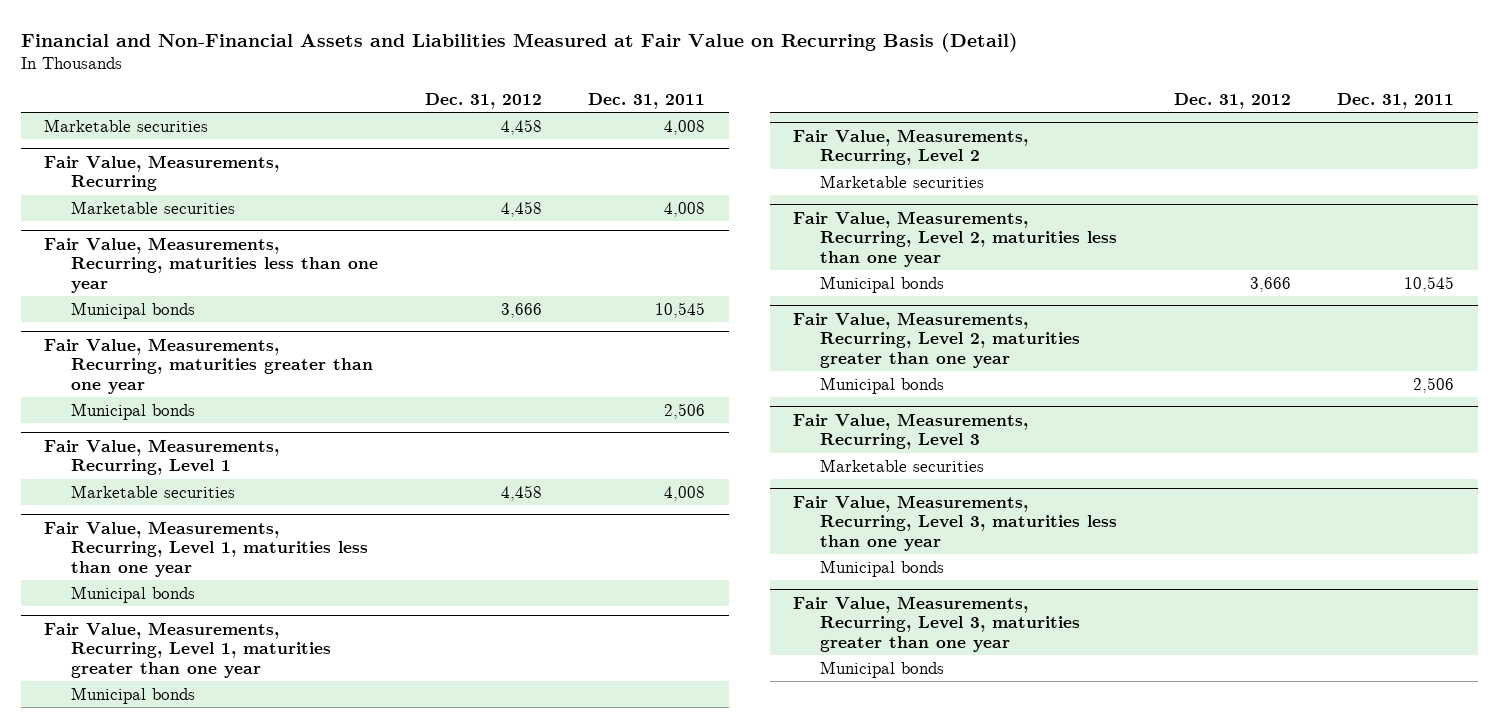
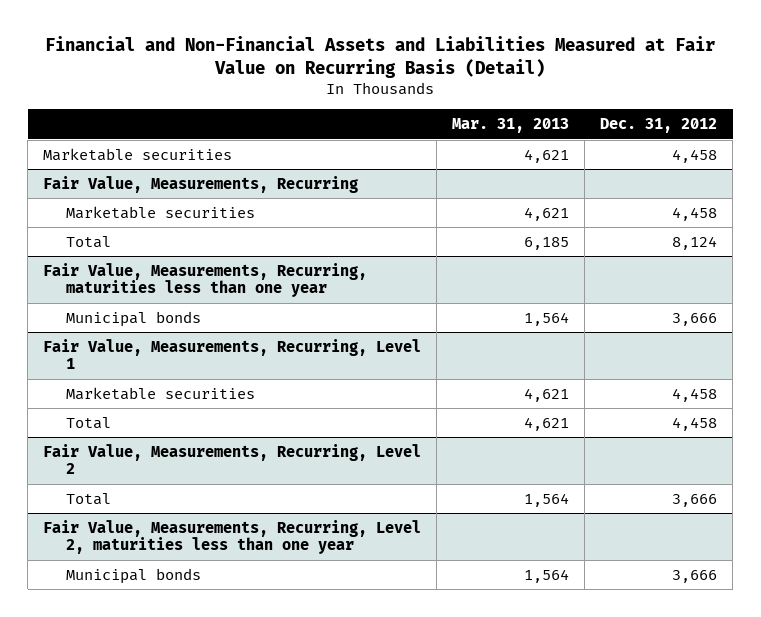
- | Dec. 31, 2012 | Dec. 31, 2011
+ | Mar. 31, 2013 | Dec. 31, 2012
@ Fair Value, Measurements, Recurring
+ Total | 6,185 | 8,124
- Fair Value, Measurements, Recurring, maturities greater than one year
- Municipal bonds | | 2,506
- Fair Value, Measurements, Recurring, Level 1, maturities less than one year
- Municipal bonds
- Fair Value, Measurements, Recurring, Level 1, maturities greater than one year
- Municipal bonds
@ Fair Value, Measurements, Recurring, Level 1
+ Total | 4,621 | 4,458
@ Fair Value, Measurements, Recurring, Level 2
- Marketable securities
+ Total | 1,564 | 3,666
- Fair Value, Measurements, Recurring, Level 2, maturities greater than one year
- Municipal bonds | | 2,506
- Fair Value, Measurements, Recurring, Level 3
- Marketable securities
- Fair Value, Measurements, Recurring, Level 3, maturities less than one year
- Municipal bonds
- Fair Value, Measurements, Recurring, Level 3, maturities greater than one year
- Municipal bonds

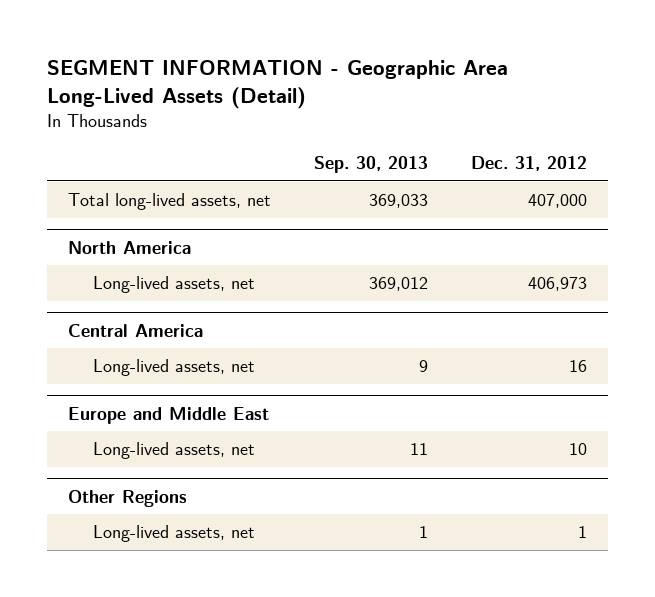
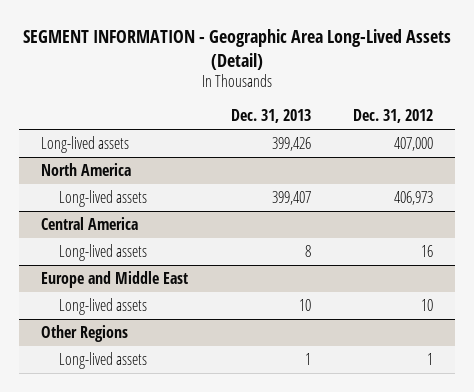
- | Sep. 30, 2013 | Dec. 31, 2012
+ | Dec. 31, 2013 | Dec. 31, 2012
- Total long-lived assets, net | 369,033 | 407,000
+ Long-lived assets | 399,426 | 407,000
@ North America
- Long-lived assets, net | 369,012 | 406,973
+ Long-lived assets | 399,407 | 406,973
@ Central America
- Long-lived assets, net | 9 | 16
+ Long-lived assets | 8 | 16
@ Europe and Middle East
- Long-lived assets, net | 11 | 10
+ Long-lived assets | 10 | 10
@ Other Regions
- Long-lived assets, net | 1 | 1
+ Long-lived assets | 1 | 1

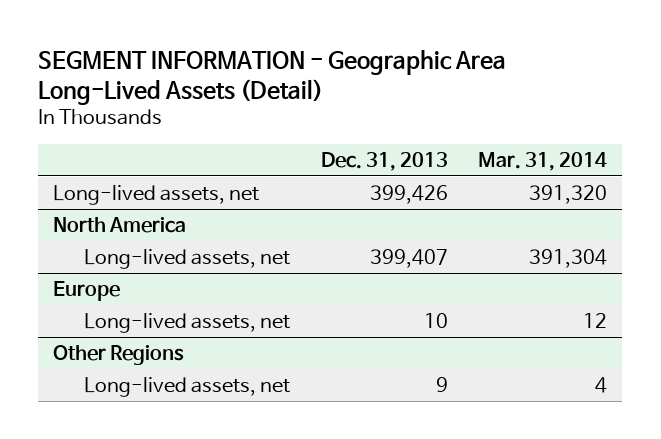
- | Dec. 31, 2013 | Dec. 31, 2012
+ | Dec. 31, 2013 | Mar. 31, 2014
- Long-lived assets | 399,426 | 407,000
+ Long-lived assets, net | 399,426 | 391,320
@ North America
- Long-lived assets | 399,407 | 406,973
- Central America
- Long-lived assets | 8 | 16
- Europe and Middle East
- Long-lived assets | 10 | 10
@ North America
+ Long-lived assets, net | 399,407 | 391,304
+ Europe
+ Long-lived assets, net | 10 | 12
@ Other Regions
- Long-lived assets | 1 | 1
+ Long-lived assets, net | 9 | 4

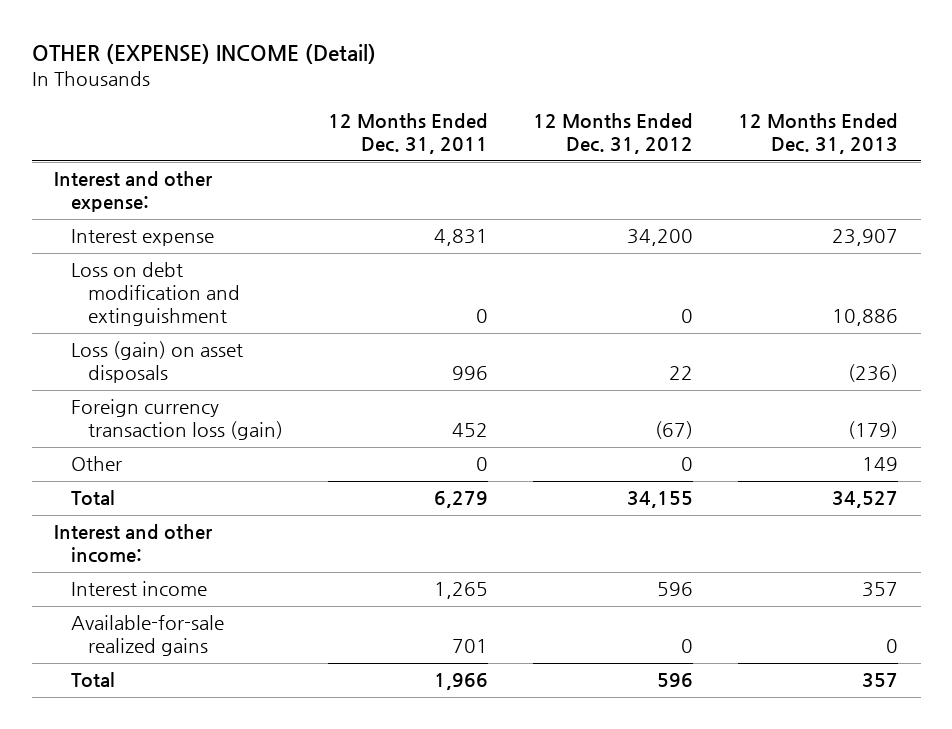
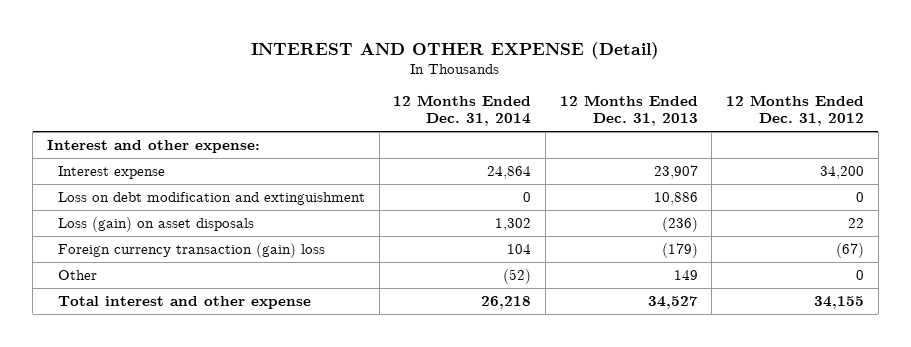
- OTHER (EXPENSE) INCOME (Detail)
+ INTEREST AND OTHER EXPENSE (Detail)
- | 12 Months Ended Dec. 31, 2011 | 12 Months Ended Dec. 31, 2012 | 12 Months Ended Dec. 31, 2013
+ | 12 Months Ended Dec. 31, 2014 | 12 Months Ended Dec. 31, 2013 | 12 Months Ended Dec. 31, 2012
- Foreign currency transaction loss (gain) | 452 | (67) | (179)
+ Foreign currency transaction (gain) loss | 104 | (179) | (67)
- Total | 6,279 | 34,155 | 34,527
- Interest and other income:
- Interest income | 1,265 | 596 | 357
- Available-for-sale realized gains | 701 | 0 | 0
- Total | 1,966 | 596 | 357
+ Total interest and other expense | 26,218 | 34,527 | 34,155

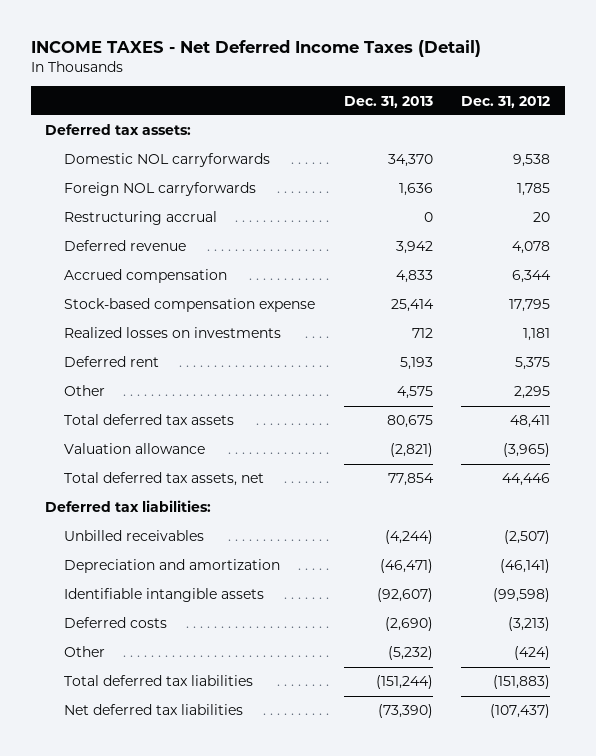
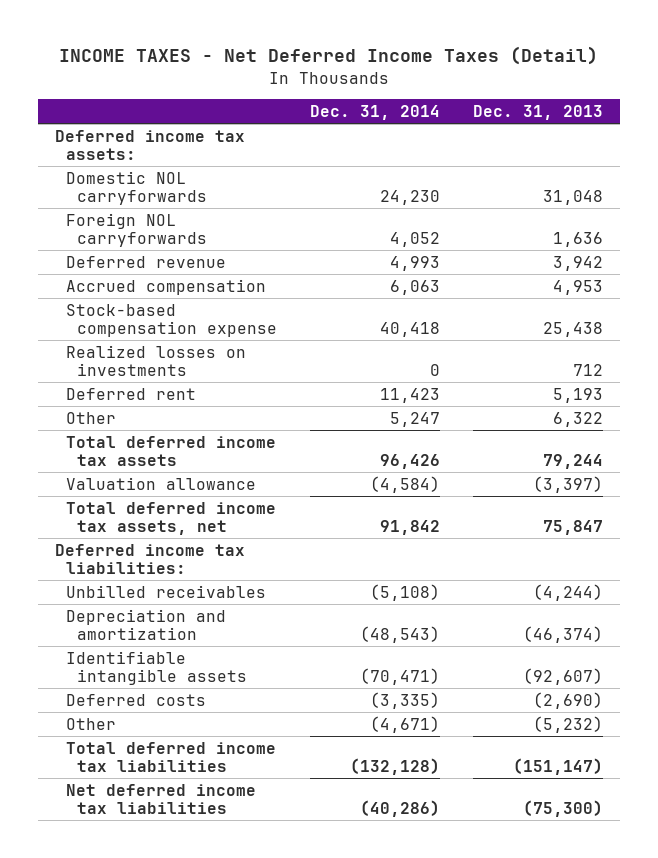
- | Dec. 31, 2013 | Dec. 31, 2012
+ | Dec. 31, 2014 | Dec. 31, 2013
- Deferred tax assets:
- Domestic NOL carryforwards | 34,370 | 9,538
+ Deferred income tax assets:
+ Domestic NOL carryforwards | 24,230 | 31,048
- Restructuring accrual | 0 | 20
- Accrued compensation | 4,833 | 6,344
- Stock-based compensation expense | 25,414 | 17,795
+ Accrued compensation | 6,063 | 4,953
+ Stock-based compensation expense | 40,418 | 25,438
- Other | 4,575 | 2,295
- Total deferred tax assets | 80,675 | 48,411
- Valuation allowance | (2,821) | (3,965)
- Total deferred tax assets, net | 77,854 | 44,446
- Deferred tax liabilities:
+ Other | 5,247 | 6,322
+ Total deferred income tax assets | 96,426 | 79,244
+ Valuation allowance | (4,584) | (3,397)
+ Total deferred income tax assets, net | 91,842 | 75,847
+ Deferred income tax liabilities:
- Depreciation and amortization | (46,471) | (46,141)
+ Depreciation and amortization | (48,543) | (46,374)
- Total deferred tax liabilities | (151,244) | (151,883)
- Net deferred tax liabilities | (73,390) | (107,437)
+ Total deferred income tax liabilities | (132,128) | (151,147)
+ Net deferred income tax liabilities | (40,286) | (75,300)

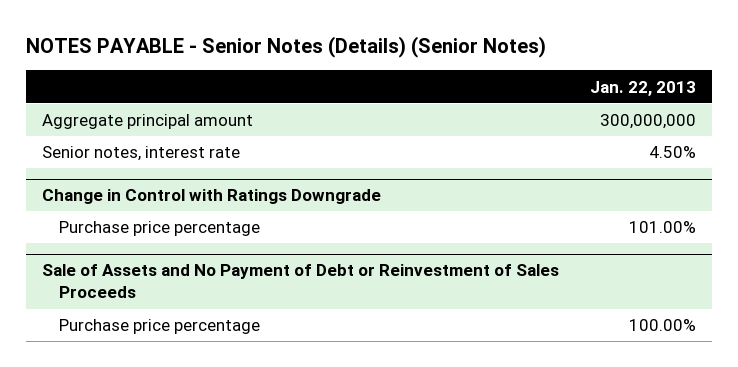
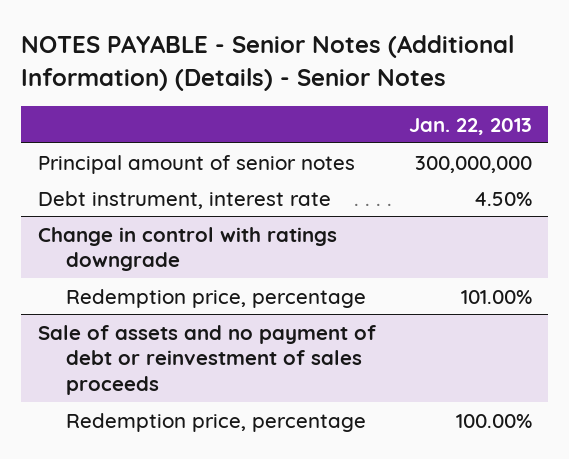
- NOTES PAYABLE - Senior Notes (Details) (Senior Notes)
+ NOTES PAYABLE - Senior Notes (Additional Information) (Details) - Senior Notes
- Aggregate principal amount | 300,000,000
- Senior notes, interest rate | 4.50%
- Change in Control with Ratings Downgrade
- Purchase price percentage | 101.00%
- Sale of Assets and No Payment of Debt or Reinvestment of Sales Proceeds
- Purchase price percentage | 100.00%
+ Principal amount of senior notes | 300,000,000
+ Debt instrument, interest rate | 4.50%
+ Change in control with ratings downgrade
+ Redemption price, percentage | 101.00%
+ Sale of assets and no payment of debt or reinvestment of sales proceeds
+ Redemption price, percentage | 100.00%

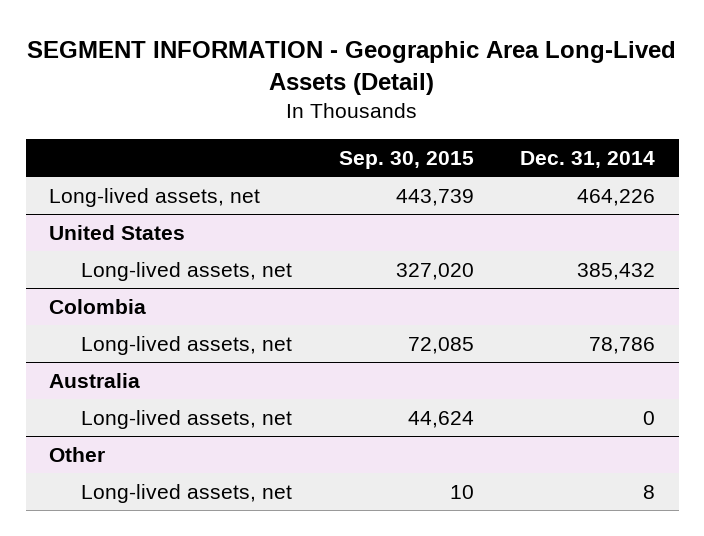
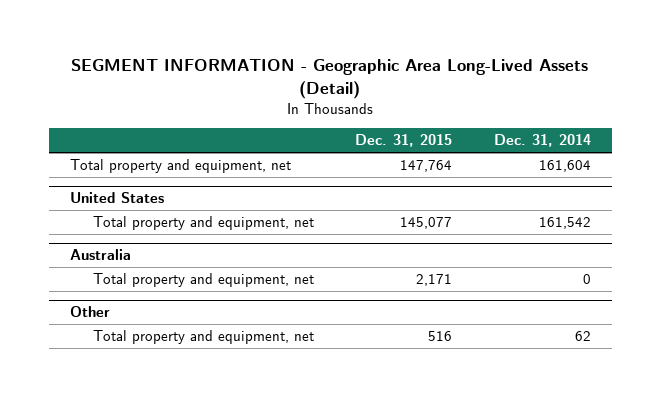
- | Sep. 30, 2015 | Dec. 31, 2014
+ | Dec. 31, 2015 | Dec. 31, 2014
- Long-lived assets, net | 443,739 | 464,226
+ Total property and equipment, net | 147,764 | 161,604
@ United States
- Long-lived assets, net | 327,020 | 385,432
- Colombia
- Long-lived assets, net | 72,085 | 78,786
@ United States
+ Total property and equipment, net | 145,077 | 161,542
@ Australia
- Long-lived assets, net | 44,624 | 0
+ Total property and equipment, net | 2,171 | 0
@ Other
- Long-lived assets, net | 10 | 8
+ Total property and equipment, net | 516 | 62

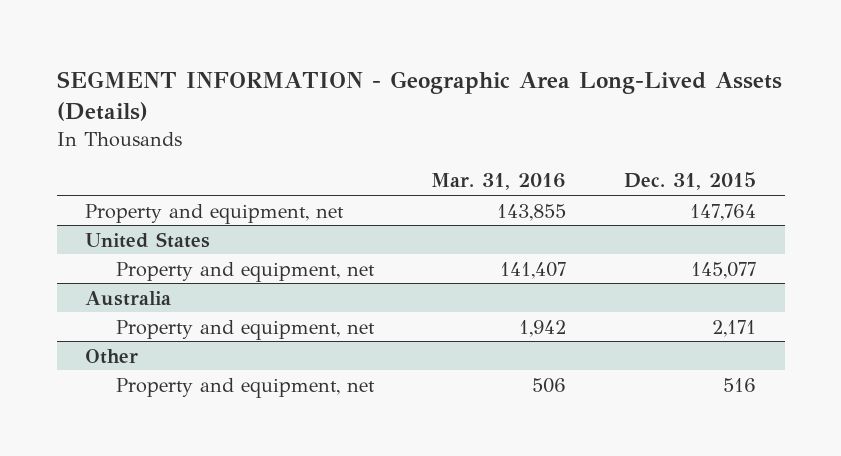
- SEGMENT INFORMATION - Geographic Area Long-Lived Assets (Detail)
+ SEGMENT INFORMATION - Geographic Area Long-Lived Assets (Details)
- | Dec. 31, 2015 | Dec. 31, 2014
+ | Mar. 31, 2016 | Dec. 31, 2015
- Total property and equipment, net | 147,764 | 161,604
+ Property and equipment, net | 143,855 | 147,764
@ United States
- Total property and equipment, net | 145,077 | 161,542
+ Property and equipment, net | 141,407 | 145,077
@ Australia
- Total property and equipment, net | 2,171 | 0
+ Property and equipment, net | 1,942 | 2,171
@ Other
- Total property and equipment, net | 516 | 62
+ Property and equipment, net | 506 | 516

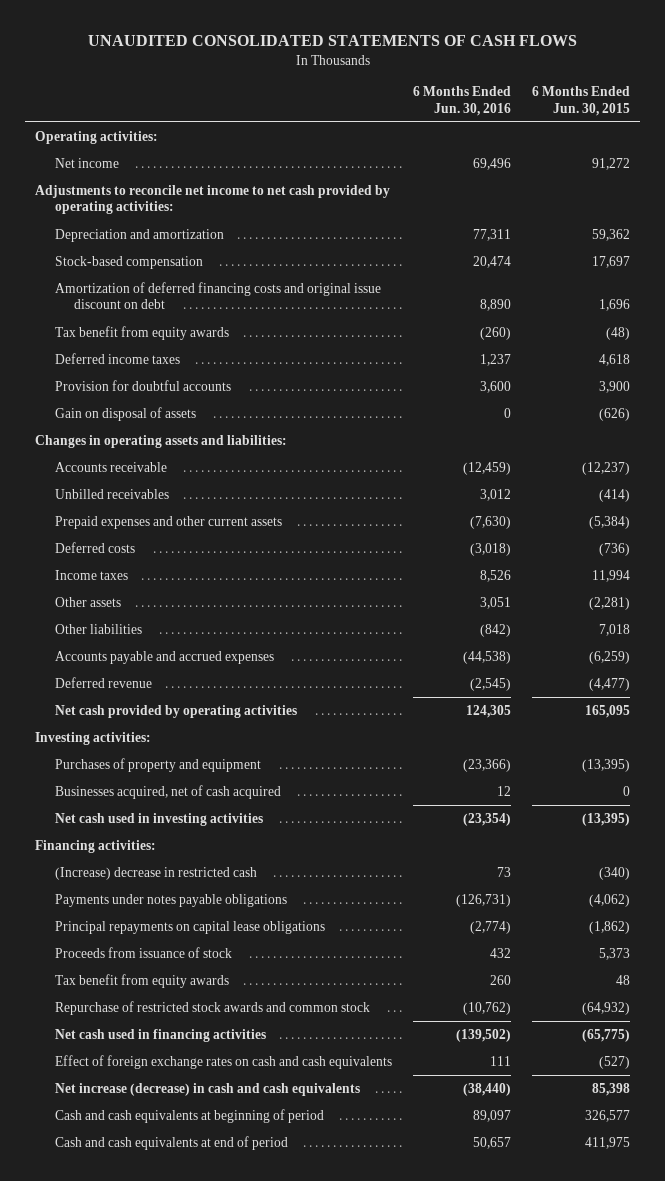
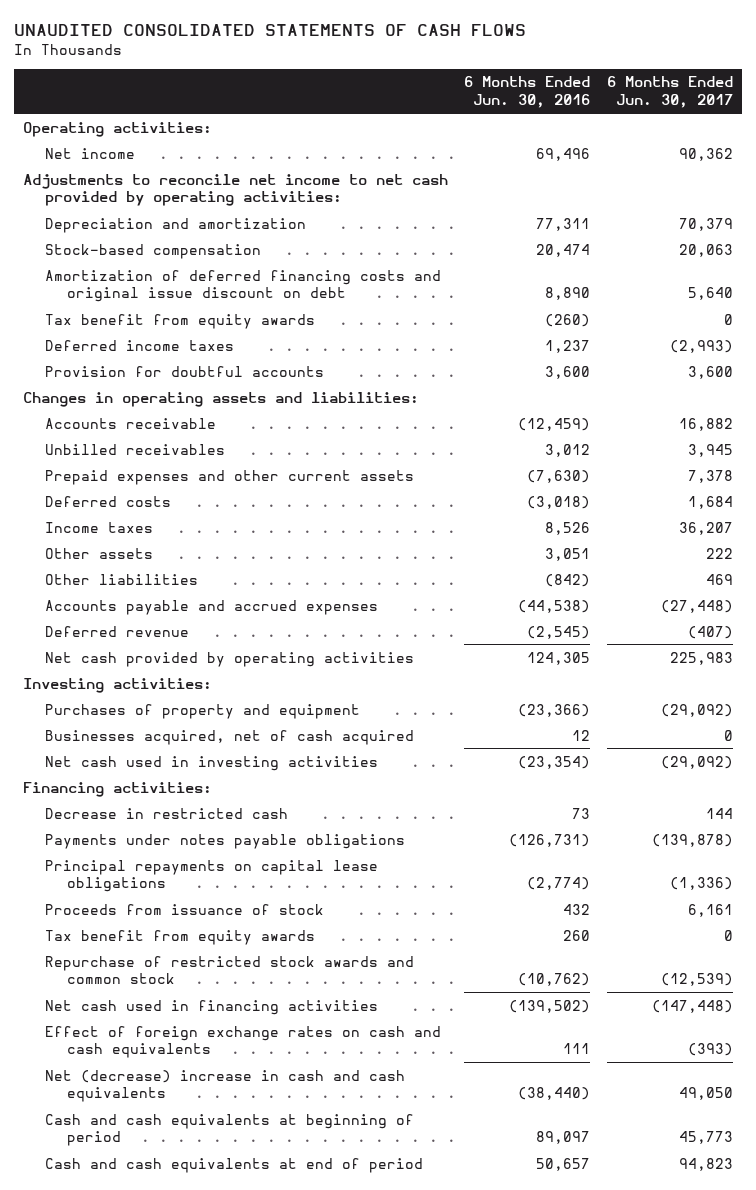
- | 6 Months Ended Jun. 30, 2016 | 6 Months Ended Jun. 30, 2015
+ | 6 Months Ended Jun. 30, 2016 | 6 Months Ended Jun. 30, 2017
- Gain on disposal of assets | 0 | (626)
- (Increase) decrease in restricted cash | 73 | (340)
+ Decrease in restricted cash | 73 | 144
- Net increase (decrease) in cash and cash equivalents | (38,440) | 85,398
+ Net (decrease) increase in cash and cash equivalents | (38,440) | 49,050

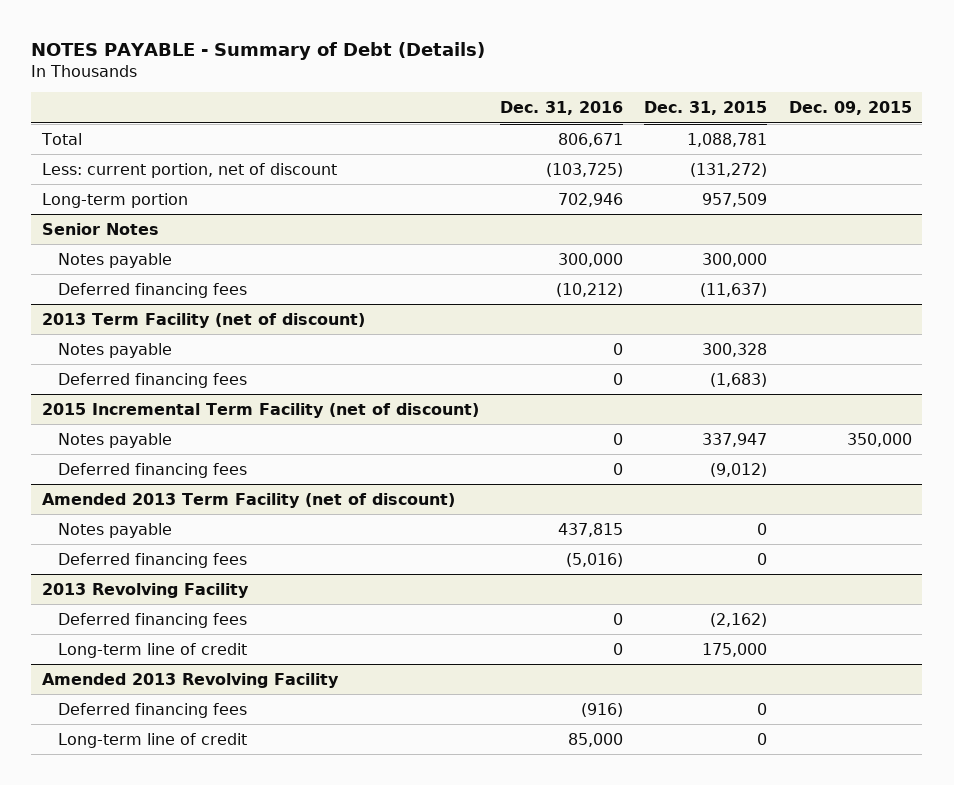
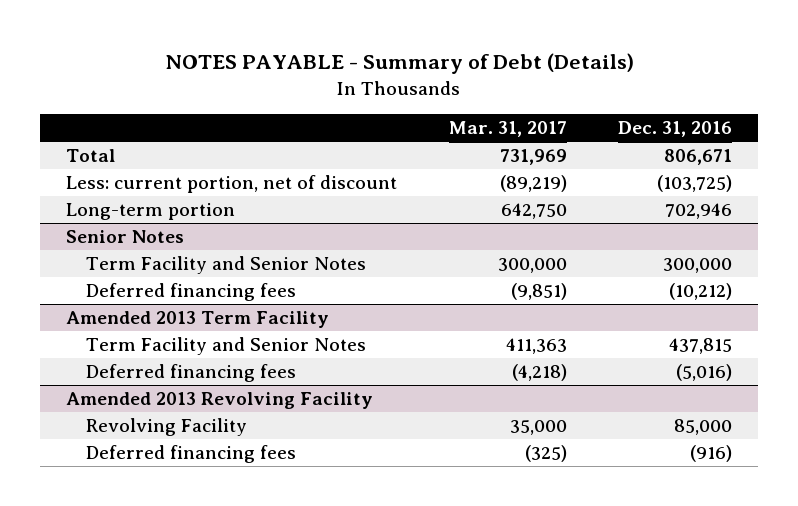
- | Dec. 31, 2016 | Dec. 31, 2015 | Dec. 09, 2015
+ | Mar. 31, 2017 | Dec. 31, 2016
@ Senior Notes
- Notes payable | 300,000 | 300,000 |
+ Term Facility and Senior Notes | 300,000 | 300,000
- 2013 Term Facility (net of discount)
- Notes payable | 0 | 300,328 |
- Deferred financing fees | 0 | (1,683) |
- 2015 Incremental Term Facility (net of discount)
- Notes payable | 0 | 337,947 | 350,000
- Deferred financing fees | 0 | (9,012) |
- Amended 2013 Term Facility (net of discount)
- Notes payable | 437,815 | 0 |
+ Amended 2013 Term Facility
+ Term Facility and Senior Notes | 411,363 | 437,815
- 2013 Revolving Facility
- Deferred financing fees | 0 | (2,162) |
- Long-term line of credit | 0 | 175,000 |
@ Amended 2013 Revolving Facility
+ Revolving Facility | 35,000 | 85,000
- Long-term line of credit | 85,000 | 0 |

